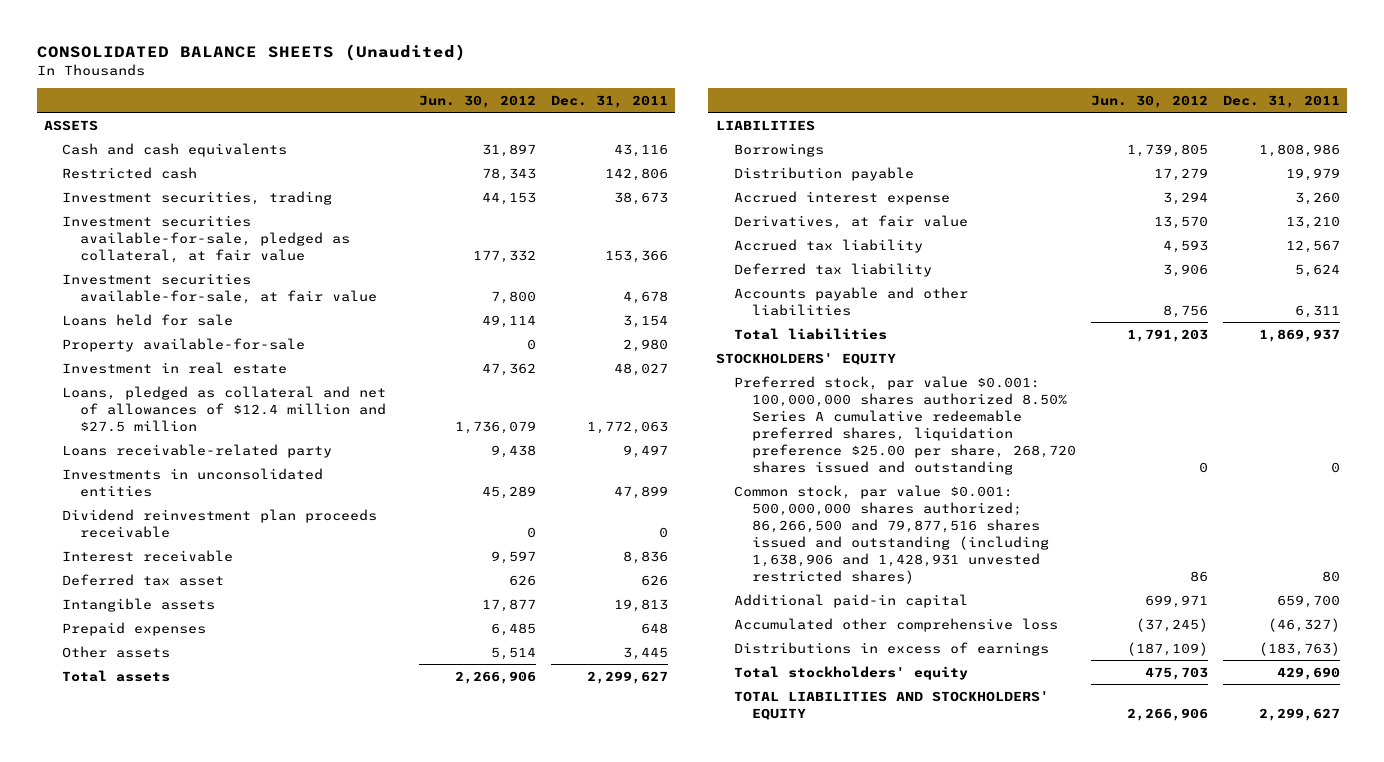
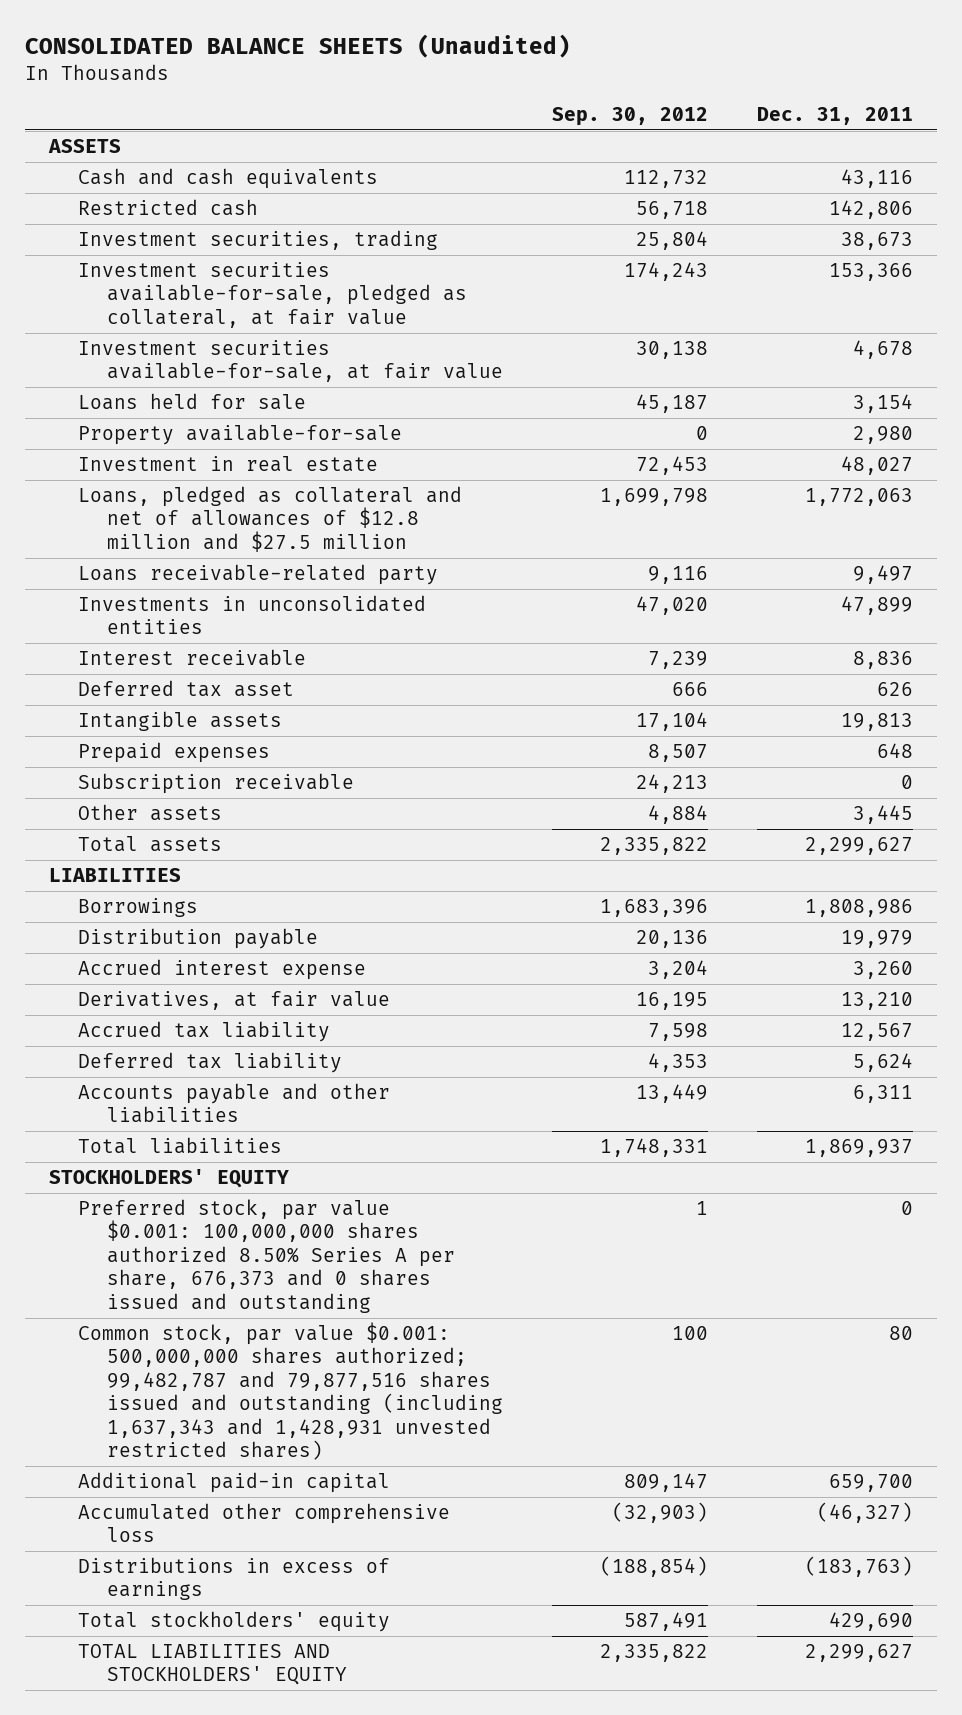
- | Jun. 30, 2012 | Dec. 31, 2011
+ | Sep. 30, 2012 | Dec. 31, 2011
- Loans, pledged as collateral and net of allowances of $12.4 million and $27.5 million | 1,736,079 | 1,772,063
+ Loans, pledged as collateral and net of allowances of $12.8 million and $27.5 million | 1,699,798 | 1,772,063
- Dividend reinvestment plan proceeds receivable | 0 | 0
+ Subscription receivable | 24,213 | 0
- Preferred stock, par value $0.001: 100,000,000 shares authorized 8.50% Series A cumulative redeemable preferred shares, liquidation preference $25.00 per share, 268,720 shares issued and outstanding | 0 | 0
- Common stock, par value $0.001: 500,000,000 shares authorized; 86,266,500 and 79,877,516 shares issued and outstanding (including 1,638,906 and 1,428,931 unvested restricted shares) | 86 | 80
+ Preferred stock, par value $0.001: 100,000,000 shares authorized 8.50% Series A per share, 676,373 and 0 shares issued and outstanding | 1 | 0
+ Common stock, par value $0.001: 500,000,000 shares authorized; 99,482,787 and 79,877,516 shares issued and outstanding (including 1,637,343 and 1,428,931 unvested restricted shares) | 100 | 80

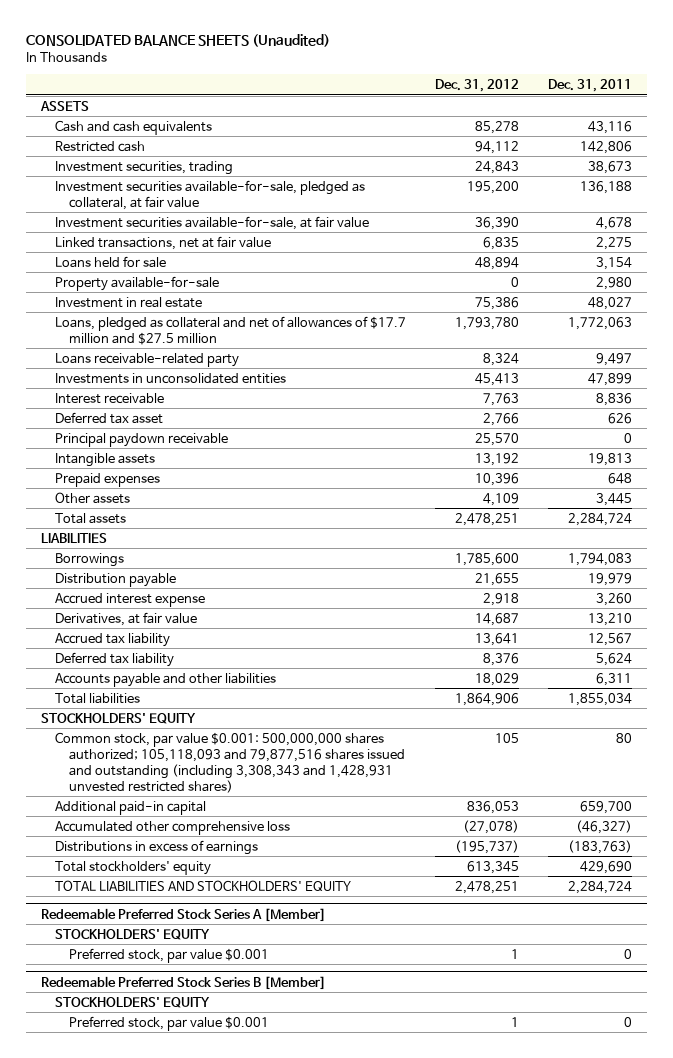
- | Sep. 30, 2012 | Dec. 31, 2011
+ | Dec. 31, 2012 | Dec. 31, 2011
- Investment securities available-for-sale, pledged as collateral, at fair value | 174,243 | 153,366
+ Investment securities available-for-sale, pledged as collateral, at fair value | 195,200 | 136,188
+ Linked transactions, net at fair value | 6,835 | 2,275
- Loans, pledged as collateral and net of allowances of $12.8 million and $27.5 million | 1,699,798 | 1,772,063
+ Loans, pledged as collateral and net of allowances of $17.7 million and $27.5 million | 1,793,780 | 1,772,063
+ Principal paydown receivable | 25,570 | 0
- Subscription receivable | 24,213 | 0
- Total assets | 2,335,822 | 2,299,627
+ Total assets | 2,478,251 | 2,284,724
- Borrowings | 1,683,396 | 1,808,986
+ Borrowings | 1,785,600 | 1,794,083
- Total liabilities | 1,748,331 | 1,869,937
+ Total liabilities | 1,864,906 | 1,855,034
- Preferred stock, par value $0.001: 100,000,000 shares authorized 8.50% Series A per share, 676,373 and 0 shares issued and outstanding | 1 | 0
- Common stock, par value $0.001: 500,000,000 shares authorized; 99,482,787 and 79,877,516 shares issued and outstanding (including 1,637,343 and 1,428,931 unvested restricted shares) | 100 | 80
+ Common stock, par value $0.001: 500,000,000 shares authorized; 105,118,093 and 79,877,516 shares issued and outstanding (including 3,308,343 and 1,428,931 unvested restricted shares) | 105 | 80
- TOTAL LIABILITIES AND STOCKHOLDERS' EQUITY | 2,335,822 | 2,299,627
+ TOTAL LIABILITIES AND STOCKHOLDERS' EQUITY | 2,478,251 | 2,284,724
+ Redeemable Preferred Stock Series A [Member]
+ STOCKHOLDERS' EQUITY
+ Preferred stock, par value $0.001 | 1 | 0
+ Redeemable Preferred Stock Series B [Member]
+ STOCKHOLDERS' EQUITY
+ Preferred stock, par value $0.001 | 1 | 0

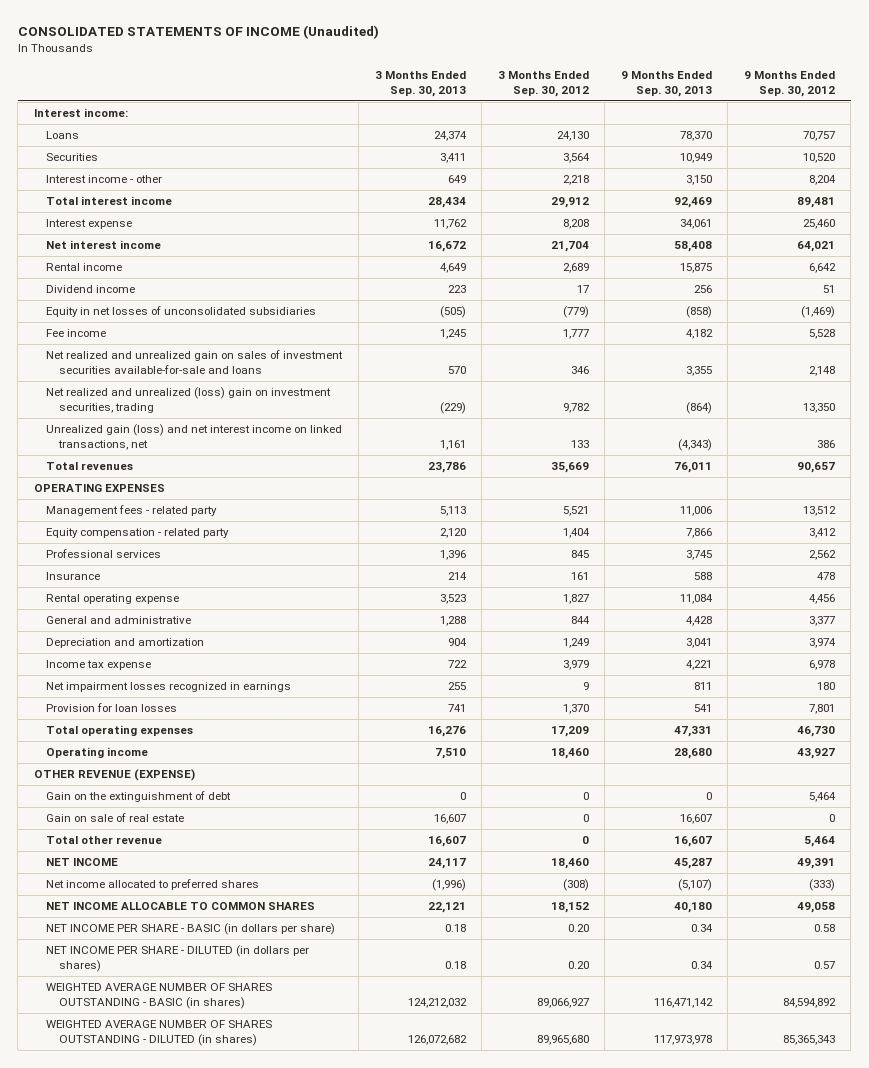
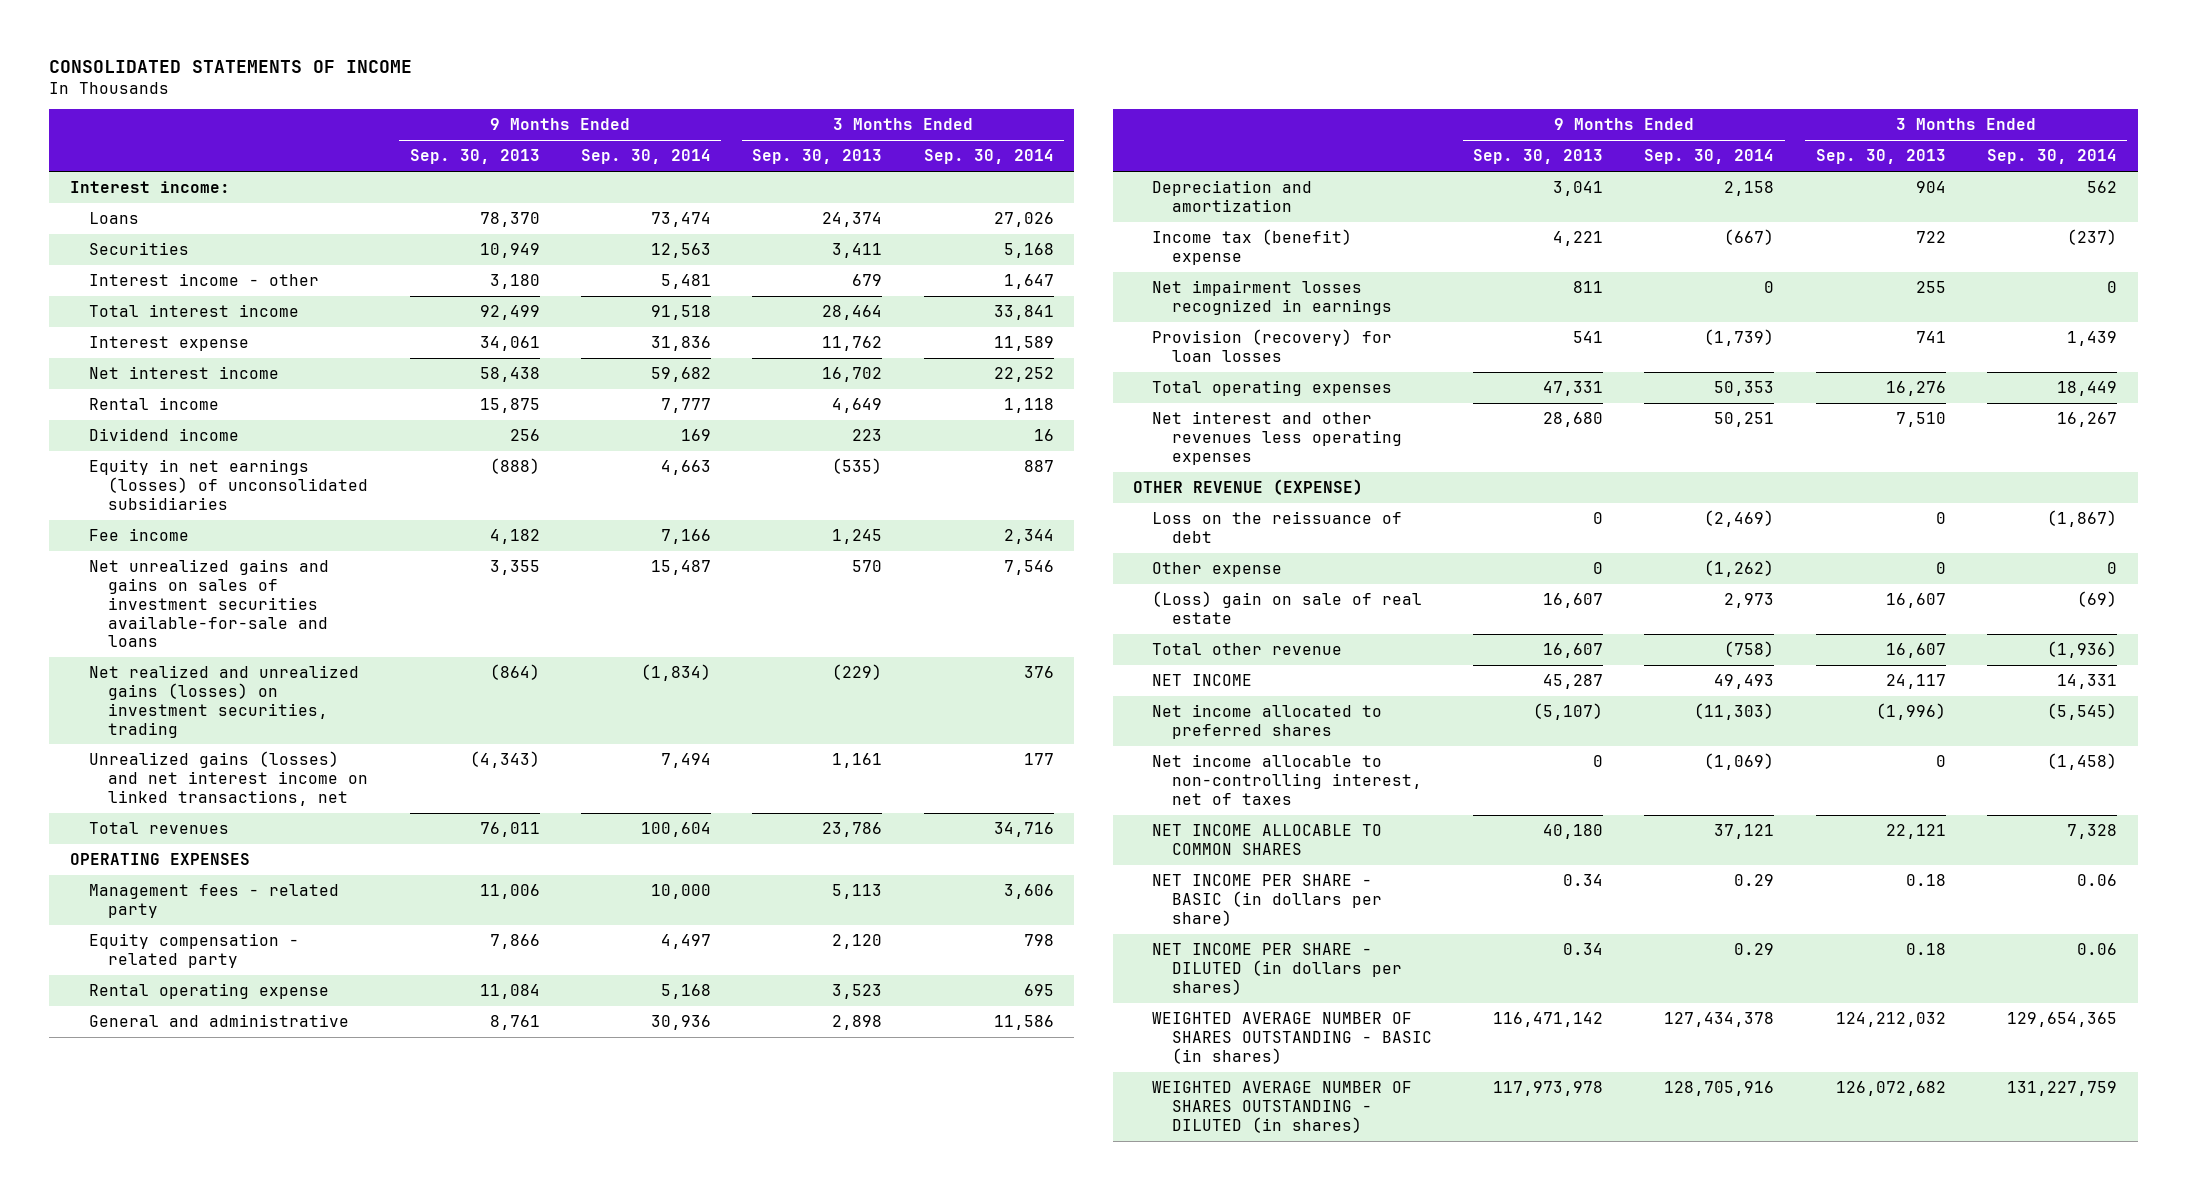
- CONSOLIDATED STATEMENTS OF INCOME (Unaudited)
+ CONSOLIDATED STATEMENTS OF INCOME
- | 3 Months Ended Sep. 30, 2013 | 3 Months Ended Sep. 30, 2012 | 9 Months Ended Sep. 30, 2013 | 9 Months Ended Sep. 30, 2012
+ | 9 Months Ended Sep. 30, 2013 | 9 Months Ended Sep. 30, 2014 | 3 Months Ended Sep. 30, 2013 | 3 Months Ended Sep. 30, 2014
- Interest income - other | 649 | 2,218 | 3,150 | 8,204
- Total interest income | 28,434 | 29,912 | 92,469 | 89,481
+ Interest income - other | 3,180 | 5,481 | 679 | 1,647
+ Total interest income | 92,499 | 91,518 | 28,464 | 33,841
- Net interest income | 16,672 | 21,704 | 58,408 | 64,021
+ Net interest income | 58,438 | 59,682 | 16,702 | 22,252
- Equity in net losses of unconsolidated subsidiaries | (505) | (779) | (858) | (1,469)
+ Equity in net earnings (losses) of unconsolidated subsidiaries | (888) | 4,663 | (535) | 887
- Net realized and unrealized gain on sales of investment securities available-for-sale and loans | 570 | 346 | 3,355 | 2,148
- Net realized and unrealized (loss) gain on investment securities, trading | (229) | 9,782 | (864) | 13,350
- Unrealized gain (loss) and net interest income on linked transactions, net | 1,161 | 133 | (4,343) | 386
+ Net unrealized gains and gains on sales of investment securities available-for-sale and loans | 3,355 | 15,487 | 570 | 7,546
+ Net realized and unrealized gains (losses) on investment securities, trading | (864) | (1,834) | (229) | 376
+ Unrealized gains (losses) and net interest income on linked transactions, net | (4,343) | 7,494 | 1,161 | 177
- Professional services | 1,396 | 845 | 3,745 | 2,562
- Insurance | 214 | 161 | 588 | 478
- General and administrative | 1,288 | 844 | 4,428 | 3,377
+ General and administrative | 8,761 | 30,936 | 2,898 | 11,586
- Income tax expense | 722 | 3,979 | 4,221 | 6,978
+ Income tax (benefit) expense | 4,221 | (667) | 722 | (237)
- Provision for loan losses | 741 | 1,370 | 541 | 7,801
+ Provision (recovery) for loan losses | 541 | (1,739) | 741 | 1,439
- Operating income | 7,510 | 18,460 | 28,680 | 43,927
+ Net interest and other revenues less operating expenses | 28,680 | 50,251 | 7,510 | 16,267
- Gain on the extinguishment of debt | 0 | 0 | 0 | 5,464
- Gain on sale of real estate | 16,607 | 0 | 16,607 | 0
+ Loss on the reissuance of debt | 0 | (2,469) | 0 | (1,867)
+ Other expense | 0 | (1,262) | 0 | 0
+ (Loss) gain on sale of real estate | 16,607 | 2,973 | 16,607 | (69)
+ Net income allocable to non-controlling interest, net of taxes | 0 | (1,069) | 0 | (1,458)

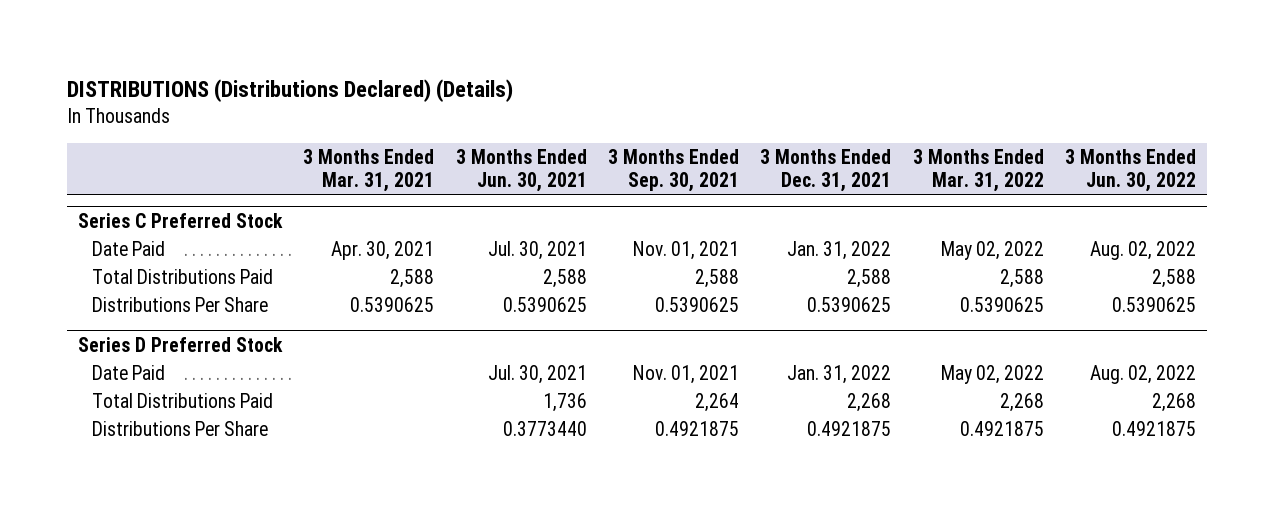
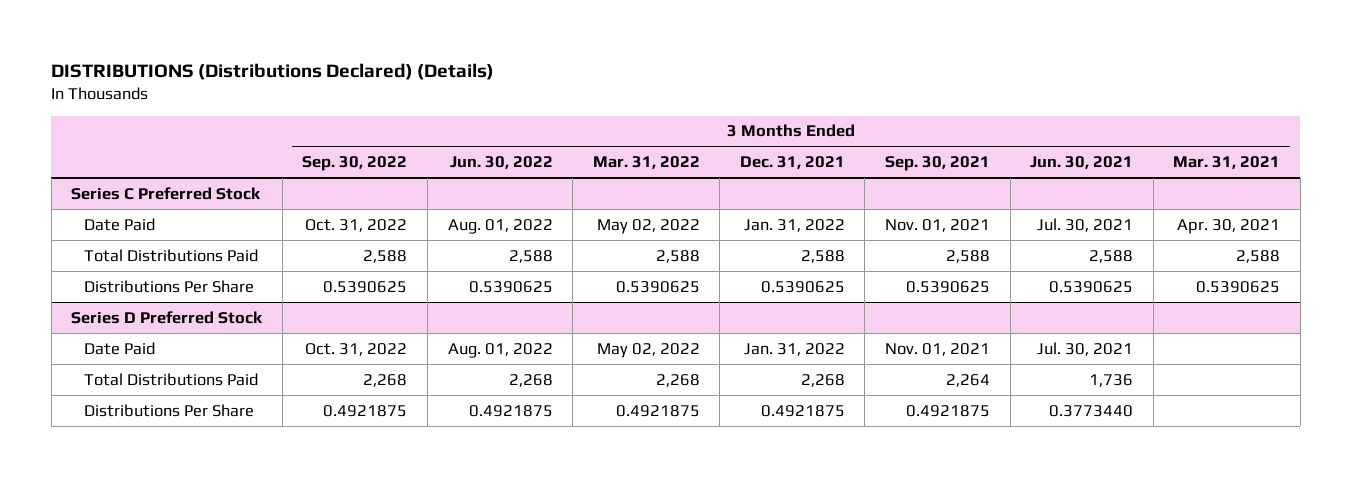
- | 3 Months Ended Mar. 31, 2021 | 3 Months Ended Jun. 30, 2021 | 3 Months Ended Sep. 30, 2021 | 3 Months Ended Dec. 31, 2021 | 3 Months Ended Mar. 31, 2022 | 3 Months Ended Jun. 30, 2022
+ | 3 Months Ended Sep. 30, 2022 | 3 Months Ended Jun. 30, 2022 | 3 Months Ended Mar. 31, 2022 | 3 Months Ended Dec. 31, 2021 | 3 Months Ended Sep. 30, 2021 | 3 Months Ended Jun. 30, 2021 | 3 Months Ended Mar. 31, 2021
@ Series C Preferred Stock
- Date Paid | Apr. 30, 2021 | Jul. 30, 2021 | Nov. 01, 2021 | Jan. 31, 2022 | May 02, 2022 | Aug. 02, 2022
+ Date Paid | Oct. 31, 2022 | Aug. 01, 2022 | May 02, 2022 | Jan. 31, 2022 | Nov. 01, 2021 | Jul. 30, 2021 | Apr. 30, 2021
@ Series D Preferred Stock
- Date Paid | | Jul. 30, 2021 | Nov. 01, 2021 | Jan. 31, 2022 | May 02, 2022 | Aug. 02, 2022
+ Date Paid | Oct. 31, 2022 | Aug. 01, 2022 | May 02, 2022 | Jan. 31, 2022 | Nov. 01, 2021 | Jul. 30, 2021 |

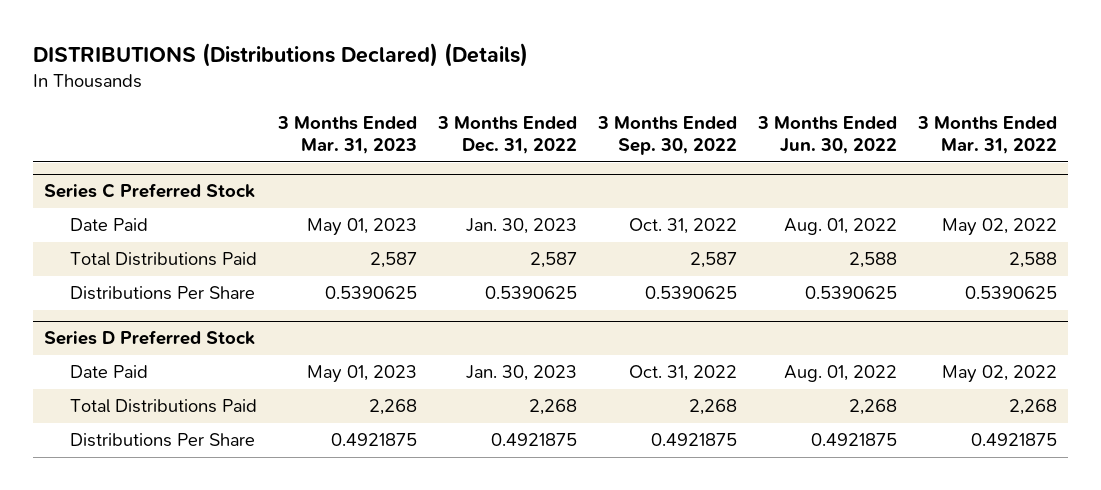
- | 3 Months Ended Sep. 30, 2022 | 3 Months Ended Jun. 30, 2022 | 3 Months Ended Mar. 31, 2022 | 3 Months Ended Dec. 31, 2021 | 3 Months Ended Sep. 30, 2021 | 3 Months Ended Jun. 30, 2021 | 3 Months Ended Mar. 31, 2021
+ | 3 Months Ended Mar. 31, 2023 | 3 Months Ended Dec. 31, 2022 | 3 Months Ended Sep. 30, 2022 | 3 Months Ended Jun. 30, 2022 | 3 Months Ended Mar. 31, 2022
@ Series C Preferred Stock
- Total Distributions Paid | 2,588 | 2,588 | 2,588 | 2,588 | 2,588 | 2,588 | 2,588
+ Total Distributions Paid | 2,587 | 2,587 | 2,587 | 2,588 | 2,588

